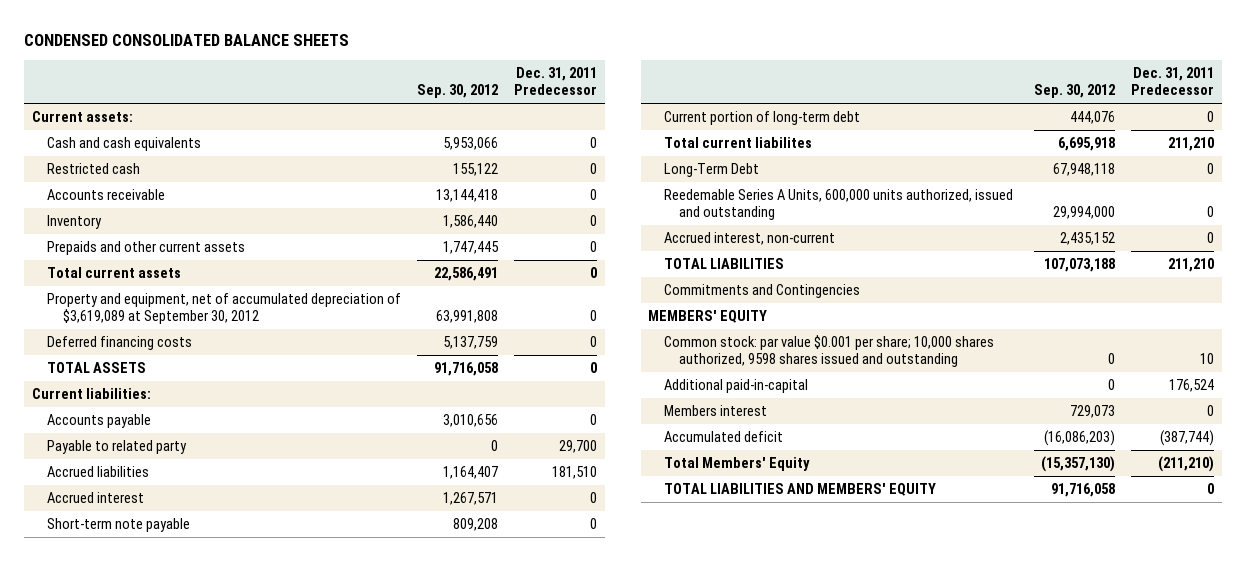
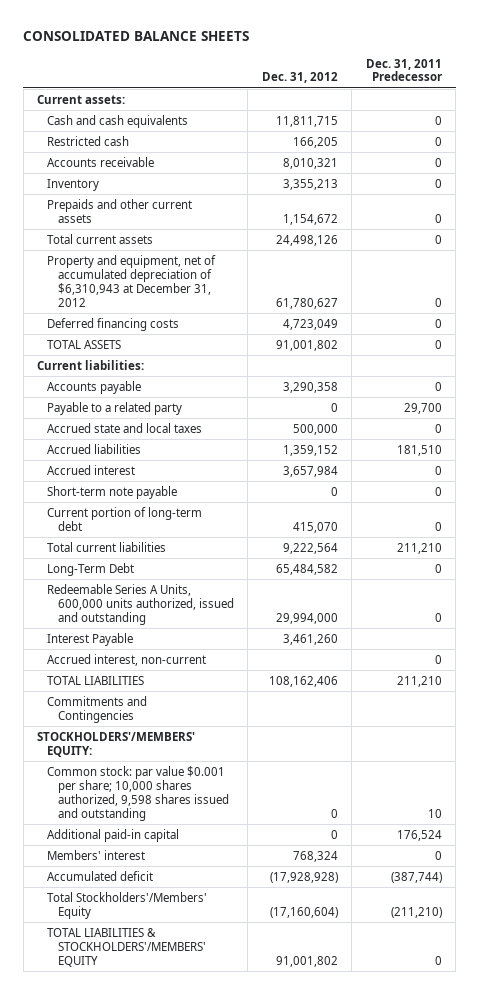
- CONDENSED CONSOLIDATED BALANCE SHEETS
+ CONSOLIDATED BALANCE SHEETS
- | Sep. 30, 2012 | Dec. 31, 2011 Predecessor
+ | Dec. 31, 2012 | Dec. 31, 2011 Predecessor
- Property and equipment, net of accumulated depreciation of $3,619,089 at September 30, 2012 | 63,991,808 | 0
+ Property and equipment, net of accumulated depreciation of $6,310,943 at December 31, 2012 | 61,780,627 | 0
- Payable to related party | 0 | 29,700
+ Payable to a related party | 0 | 29,700
+ Accrued state and local taxes | 500,000 | 0
- Total current liabilites | 6,695,918 | 211,210
+ Total current liabilities | 9,222,564 | 211,210
- Reedemable Series A Units, 600,000 units authorized, issued and outstanding | 29,994,000 | 0
+ Redeemable Series A Units, 600,000 units authorized, issued and outstanding | 29,994,000 | 0
+ Interest Payable | 3,461,260 |
- MEMBERS' EQUITY
- Common stock: par value $0.001 per share; 10,000 shares authorized, 9598 shares issued and outstanding | 0 | 10
- Additional paid-in-capital | 0 | 176,524
- Members interest | 729,073 | 0
+ STOCKHOLDERS'/MEMBERS' EQUITY:
+ Common stock: par value $0.001 per share; 10,000 shares authorized, 9,598 shares issued and outstanding | 0 | 10
+ Additional paid-in capital | 0 | 176,524
+ Members' interest | 768,324 | 0
- Total Members' Equity | (15,357,130) | (211,210)
- TOTAL LIABILITIES AND MEMBERS' EQUITY | 91,716,058 | 0
+ Total Stockholders'/Members' Equity | (17,160,604) | (211,210)
+ TOTAL LIABILITIES & STOCKHOLDERS'/MEMBERS' EQUITY | 91,001,802 | 0

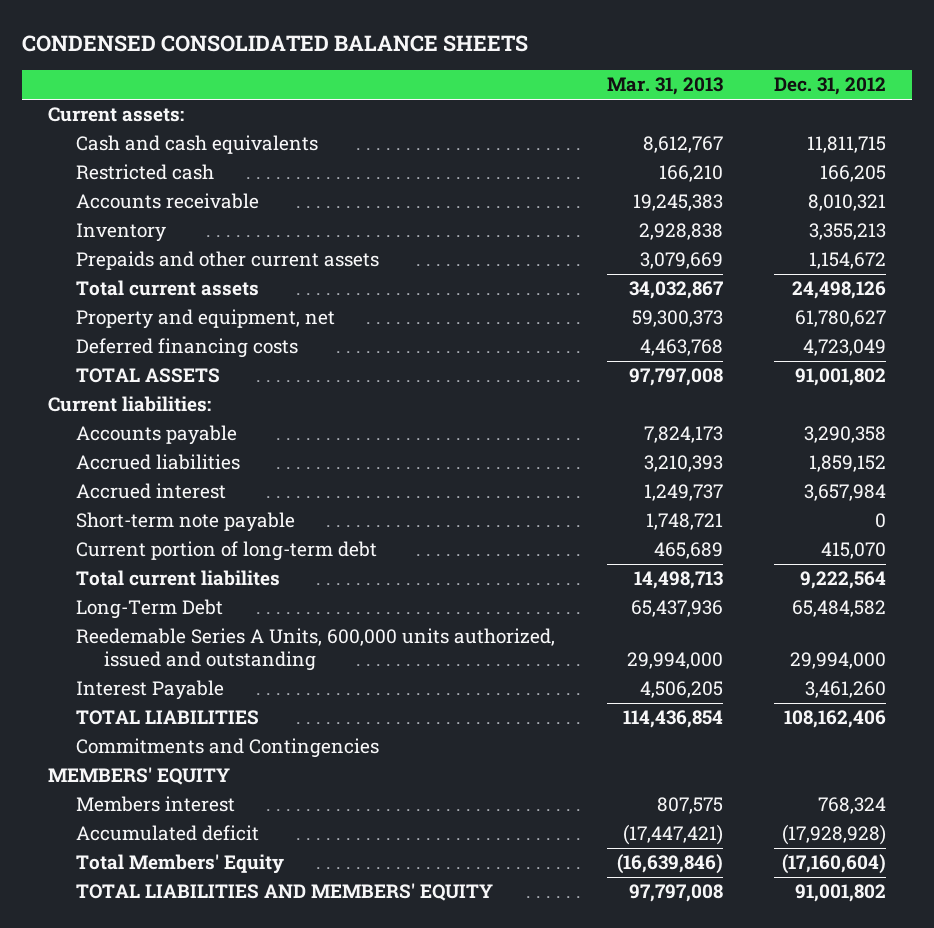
- CONSOLIDATED BALANCE SHEETS
+ CONDENSED CONSOLIDATED BALANCE SHEETS
- | Dec. 31, 2012 | Dec. 31, 2011 Predecessor
+ | Mar. 31, 2013 | Dec. 31, 2012
- Property and equipment, net of accumulated depreciation of $6,310,943 at December 31, 2012 | 61,780,627 | 0
+ Property and equipment, net | 59,300,373 | 61,780,627
- Payable to a related party | 0 | 29,700
- Accrued state and local taxes | 500,000 | 0
- Accrued liabilities | 1,359,152 | 181,510
+ Accrued liabilities | 3,210,393 | 1,859,152
- Total current liabilities | 9,222,564 | 211,210
+ Total current liabilites | 14,498,713 | 9,222,564
- Redeemable Series A Units, 600,000 units authorized, issued and outstanding | 29,994,000 | 0
+ Reedemable Series A Units, 600,000 units authorized, issued and outstanding | 29,994,000 | 29,994,000
- Accrued interest, non-current | | 0
- STOCKHOLDERS'/MEMBERS' EQUITY:
- Common stock: par value $0.001 per share; 10,000 shares authorized, 9,598 shares issued and outstanding | 0 | 10
- Additional paid-in capital | 0 | 176,524
- Members' interest | 768,324 | 0
+ MEMBERS' EQUITY
+ Members interest | 807,575 | 768,324
- Total Stockholders'/Members' Equity | (17,160,604) | (211,210)
- TOTAL LIABILITIES & STOCKHOLDERS'/MEMBERS' EQUITY | 91,001,802 | 0
+ Total Members' Equity | (16,639,846) | (17,160,604)
+ TOTAL LIABILITIES AND MEMBERS' EQUITY | 97,797,008 | 91,001,802

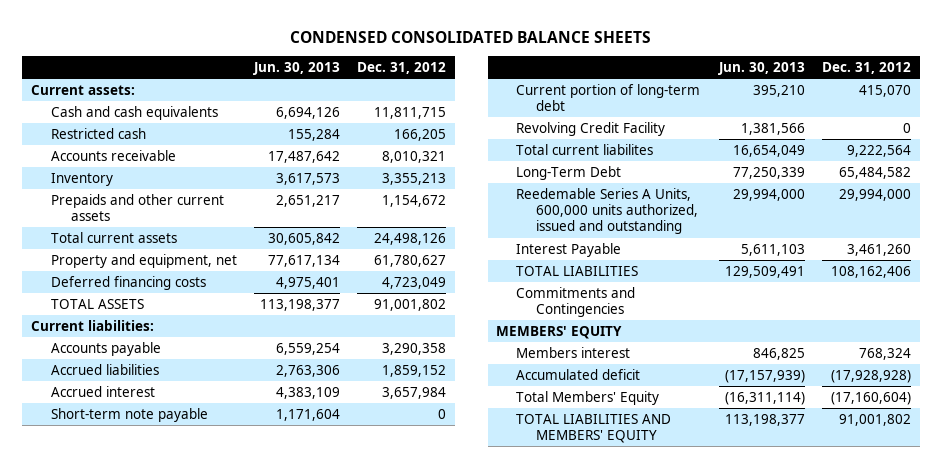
- | Mar. 31, 2013 | Dec. 31, 2012
+ | Jun. 30, 2013 | Dec. 31, 2012
+ Revolving Credit Facility | 1,381,566 | 0

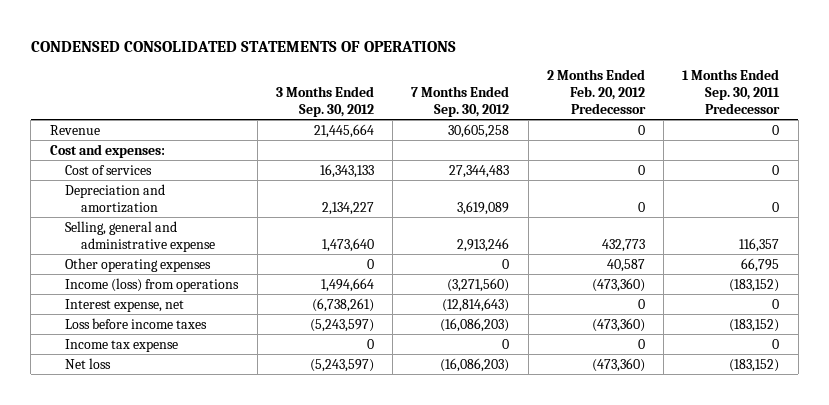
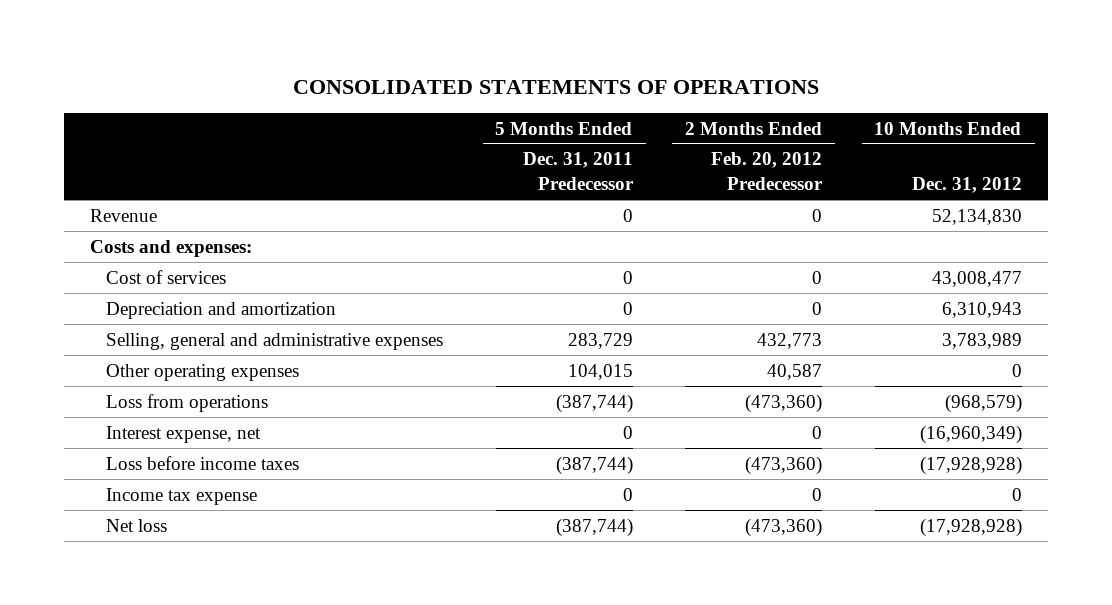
- CONDENSED CONSOLIDATED STATEMENTS OF OPERATIONS
+ CONSOLIDATED STATEMENTS OF OPERATIONS
- | 3 Months Ended Sep. 30, 2012 | 7 Months Ended Sep. 30, 2012 | 2 Months Ended Feb. 20, 2012 Predecessor | 1 Months Ended Sep. 30, 2011 Predecessor
+ | 5 Months Ended Dec. 31, 2011 Predecessor | 2 Months Ended Feb. 20, 2012 Predecessor | 10 Months Ended Dec. 31, 2012
- Cost and expenses:
+ Costs and expenses:
- Selling, general and administrative expense | 1,473,640 | 2,913,246 | 432,773 | 116,357
+ Selling, general and administrative expenses | 283,729 | 432,773 | 3,783,989
- Income (loss) from operations | 1,494,664 | (3,271,560) | (473,360) | (183,152)
+ Loss from operations | (387,744) | (473,360) | (968,579)

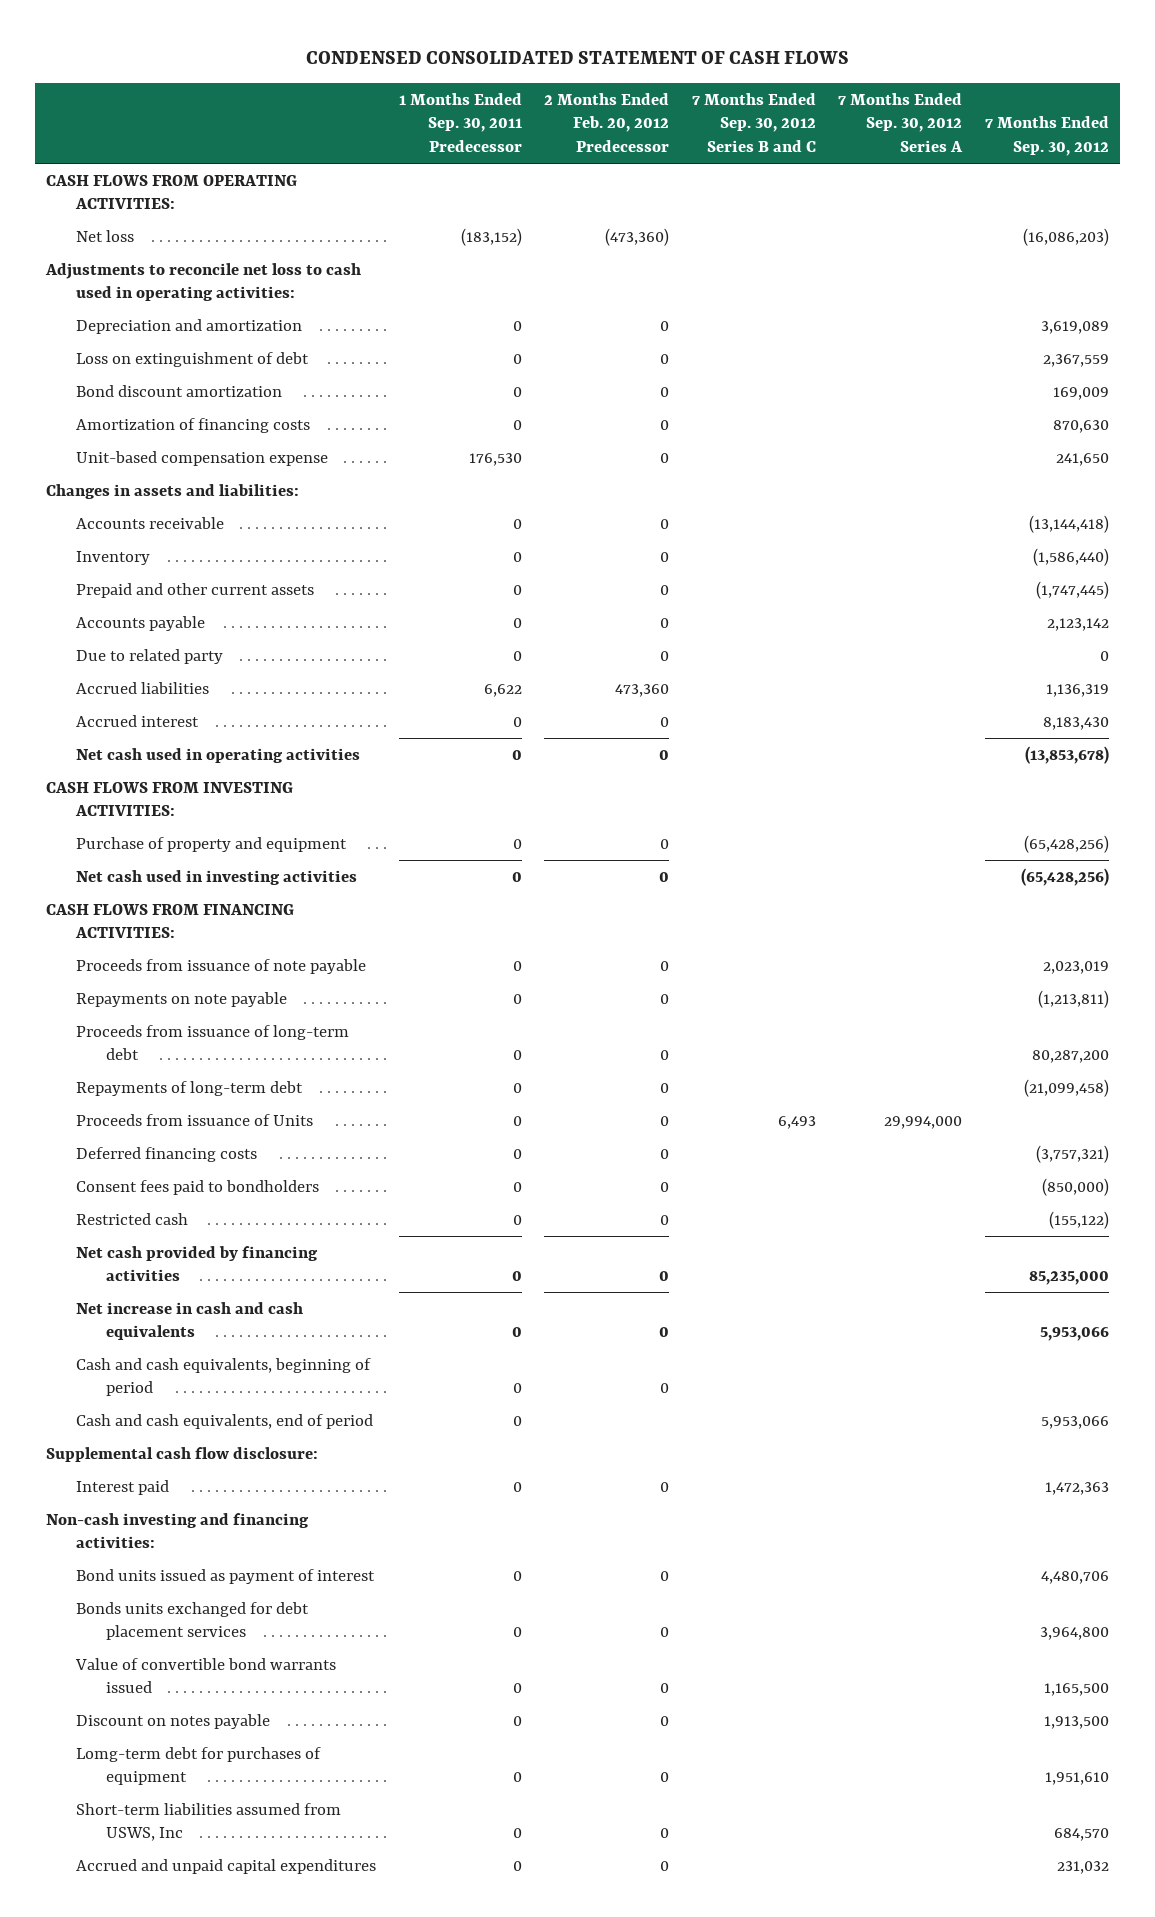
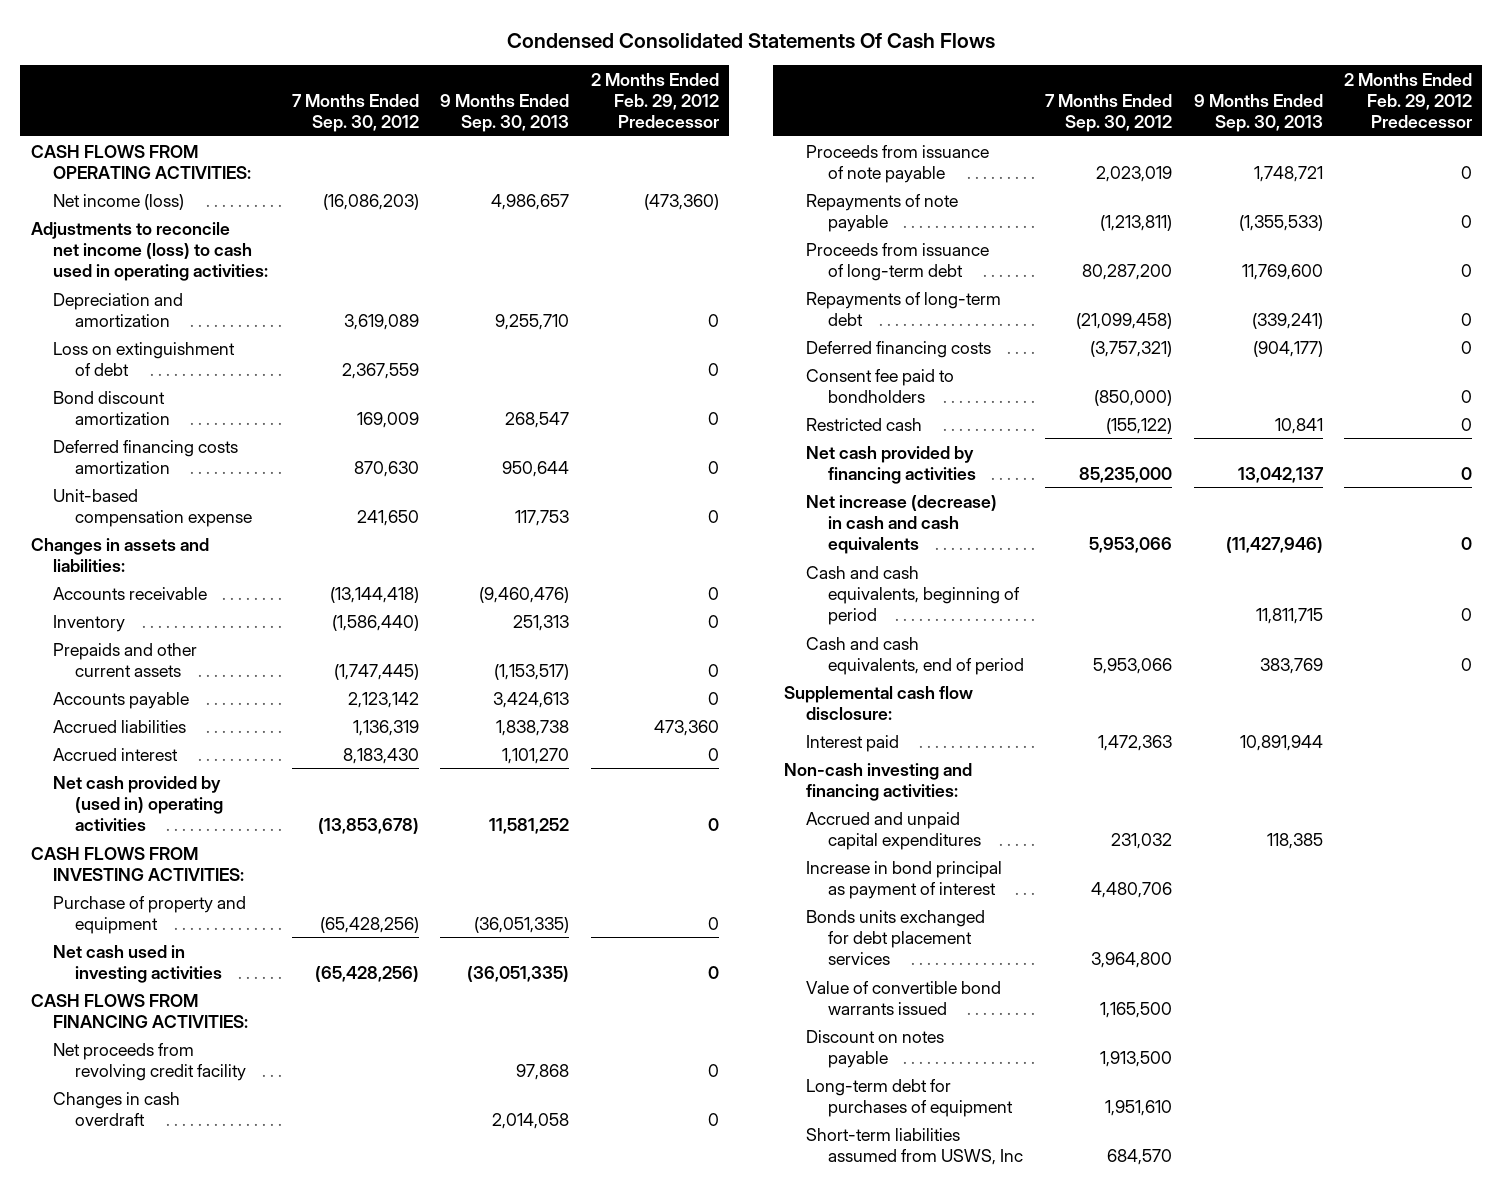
- CONDENSED CONSOLIDATED STATEMENT OF CASH FLOWS
+ Condensed Consolidated Statements Of Cash Flows
- | 1 Months Ended Sep. 30, 2011 Predecessor | 2 Months Ended Feb. 20, 2012 Predecessor | 7 Months Ended Sep. 30, 2012 Series B and C | 7 Months Ended Sep. 30, 2012 Series A | 7 Months Ended Sep. 30, 2012
+ | 7 Months Ended Sep. 30, 2012 | 9 Months Ended Sep. 30, 2013 | 2 Months Ended Feb. 29, 2012 Predecessor
- Net loss | (183,152) | (473,360) | | | (16,086,203)
- Adjustments to reconcile net loss to cash used in operating activities:
+ Net income (loss) | (16,086,203) | 4,986,657 | (473,360)
+ Adjustments to reconcile net income (loss) to cash used in operating activities:
- Amortization of financing costs | 0 | 0 | | | 870,630
+ Deferred financing costs amortization | 870,630 | 950,644 | 0
- Prepaid and other current assets | 0 | 0 | | | (1,747,445)
+ Prepaids and other current assets | (1,747,445) | (1,153,517) | 0
- Due to related party | 0 | 0 | | | 0
- Net cash used in operating activities | 0 | 0 | | | (13,853,678)
+ Net cash provided by (used in) operating activities | (13,853,678) | 11,581,252 | 0
+ Net proceeds from revolving credit facility | | 97,868 | 0
+ Changes in cash overdraft | | 2,014,058 | 0
- Repayments on note payable | 0 | 0 | | | (1,213,811)
+ Repayments of note payable | (1,213,811) | (1,355,533) | 0
- Proceeds from issuance of Units | 0 | 0 | 6,493 | 29,994,000 |
- Consent fees paid to bondholders | 0 | 0 | | | (850,000)
+ Consent fee paid to bondholders | (850,000) | | 0
- Net increase in cash and cash equivalents | 0 | 0 | | | 5,953,066
+ Net increase (decrease) in cash and cash equivalents | 5,953,066 | (11,427,946) | 0
- Bond units issued as payment of interest | 0 | 0 | | | 4,480,706
moved up: Accrued and unpaid capital expenditures | 231,032 | 118,385 |
+ Increase in bond principal as payment of interest | 4,480,706 | |
- Lomg-term debt for purchases of equipment | 0 | 0 | | | 1,951,610
+ Long-term debt for purchases of equipment | 1,951,610 | |

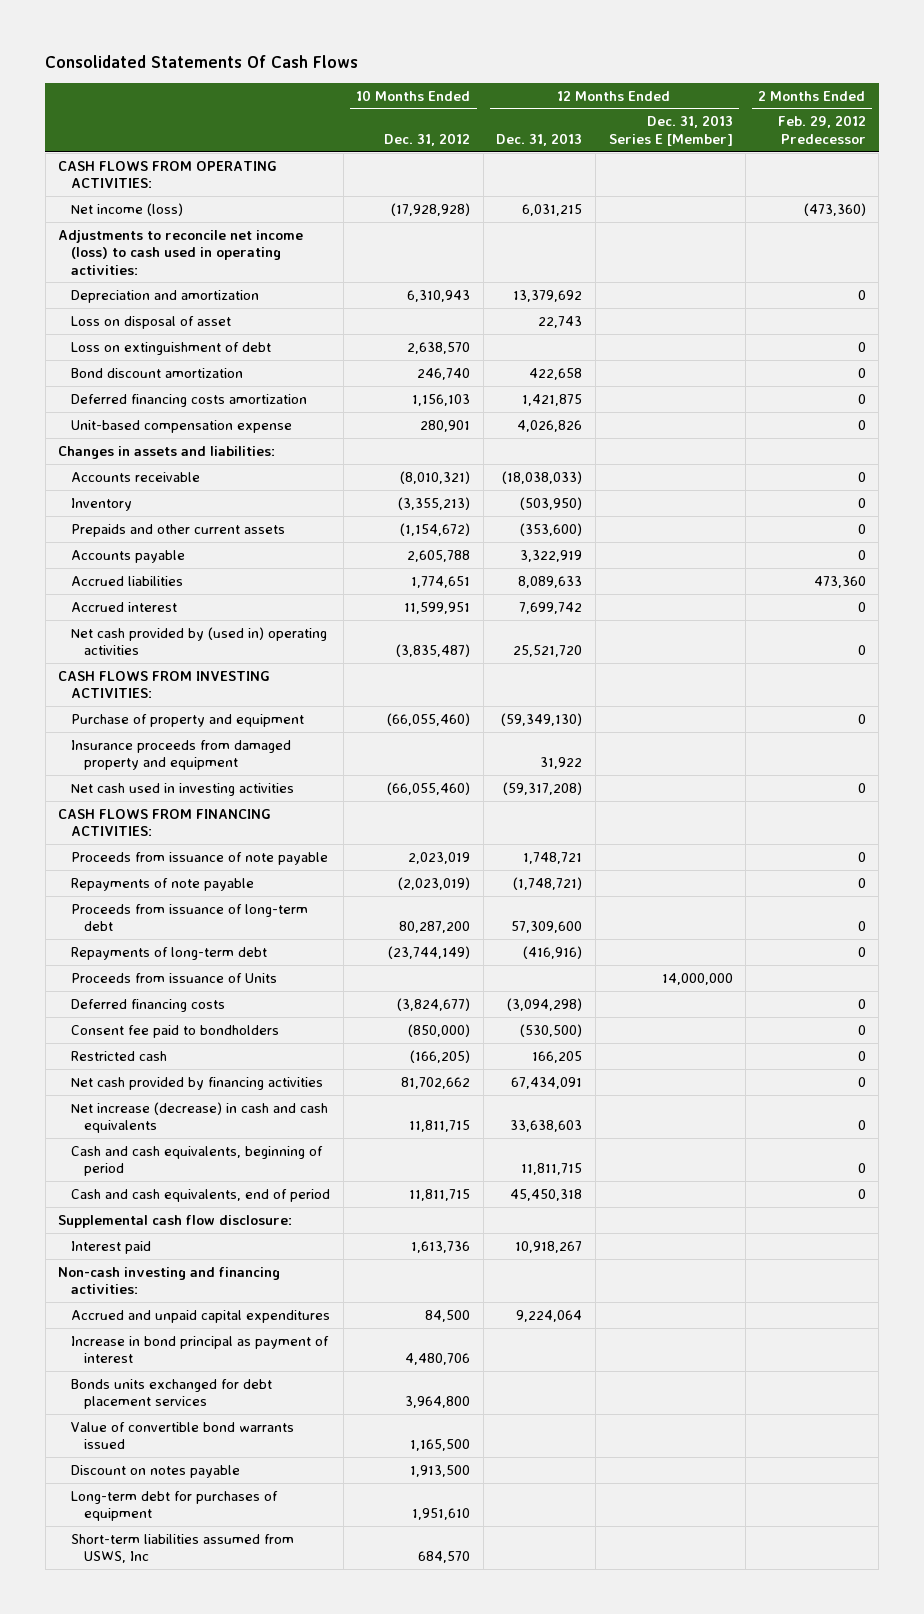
- Condensed Consolidated Statements Of Cash Flows
+ Consolidated Statements Of Cash Flows
- | 7 Months Ended Sep. 30, 2012 | 9 Months Ended Sep. 30, 2013 | 2 Months Ended Feb. 29, 2012 Predecessor
+ | 10 Months Ended Dec. 31, 2012 | 12 Months Ended Dec. 31, 2013 | 12 Months Ended Dec. 31, 2013 Series E [Member] | 2 Months Ended Feb. 29, 2012 Predecessor
+ Loss on disposal of asset | | 22,743 | |
+ Insurance proceeds from damaged property and equipment | | 31,922 | |
- Net proceeds from revolving credit facility | | 97,868 | 0
- Changes in cash overdraft | | 2,014,058 | 0
+ Proceeds from issuance of Units | | | 14,000,000 |

